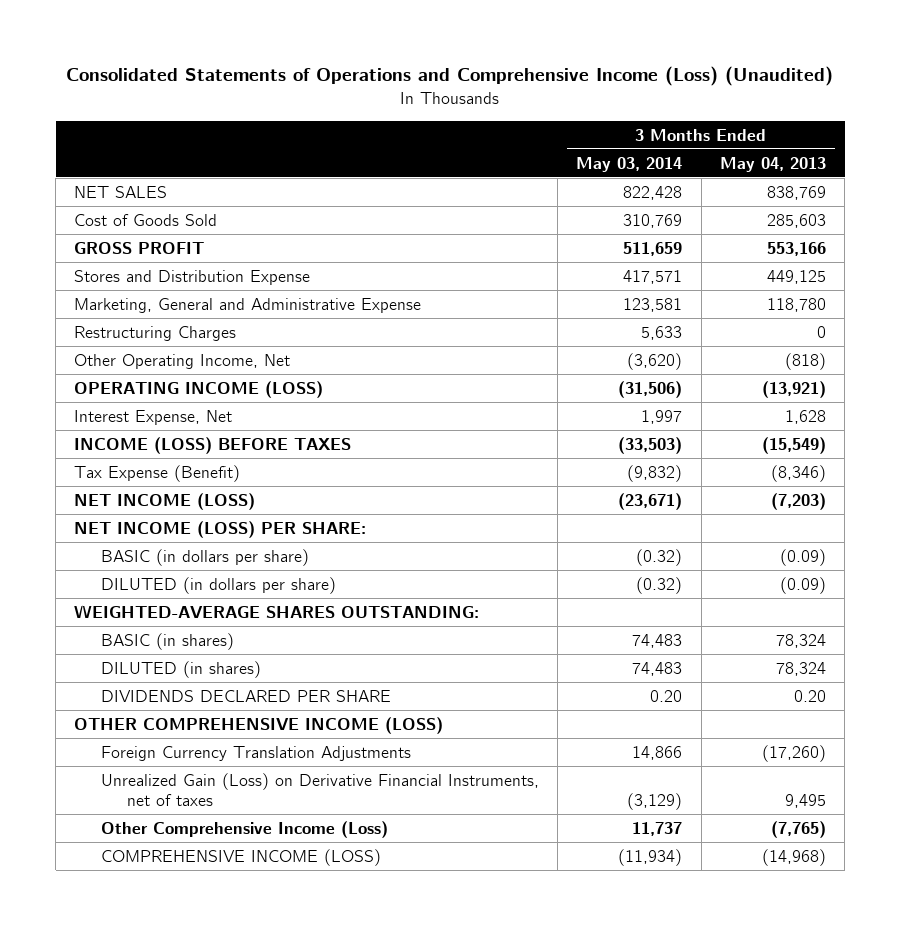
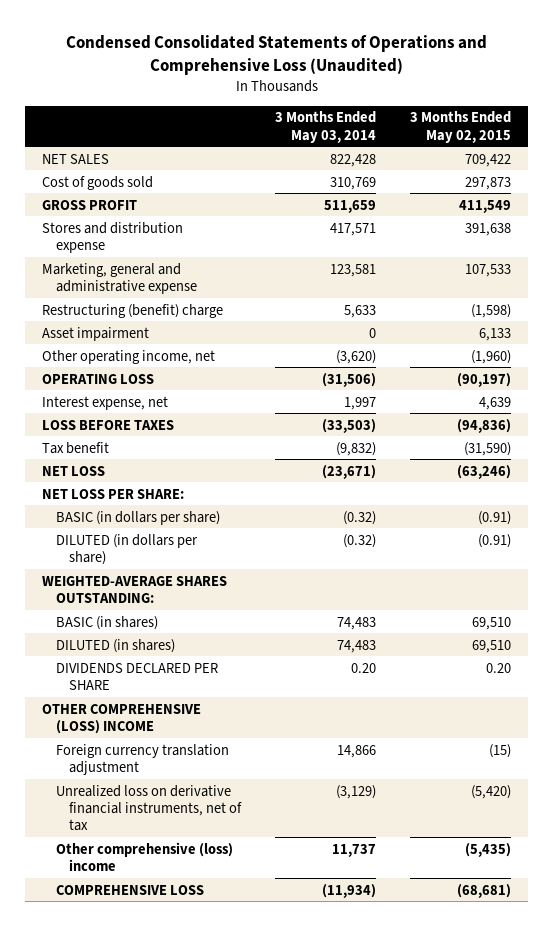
- Consolidated Statements of Operations and Comprehensive Income (Loss) (Unaudited)
+ Condensed Consolidated Statements of Operations and Comprehensive Loss (Unaudited)
- | 3 Months Ended May 03, 2014 | 3 Months Ended May 04, 2013
+ | 3 Months Ended May 03, 2014 | 3 Months Ended May 02, 2015
- Cost of Goods Sold | 310,769 | 285,603
+ Cost of goods sold | 310,769 | 297,873
- Stores and Distribution Expense | 417,571 | 449,125
- Marketing, General and Administrative Expense | 123,581 | 118,780
- Restructuring Charges | 5,633 | 0
- Other Operating Income, Net | (3,620) | (818)
- OPERATING INCOME (LOSS) | (31,506) | (13,921)
- Interest Expense, Net | 1,997 | 1,628
- INCOME (LOSS) BEFORE TAXES | (33,503) | (15,549)
- Tax Expense (Benefit) | (9,832) | (8,346)
- NET INCOME (LOSS) | (23,671) | (7,203)
- NET INCOME (LOSS) PER SHARE:
+ Stores and distribution expense | 417,571 | 391,638
+ Marketing, general and administrative expense | 123,581 | 107,533
+ Restructuring (benefit) charge | 5,633 | (1,598)
+ Asset impairment | 0 | 6,133
+ Other operating income, net | (3,620) | (1,960)
+ OPERATING LOSS | (31,506) | (90,197)
+ Interest expense, net | 1,997 | 4,639
+ LOSS BEFORE TAXES | (33,503) | (94,836)
+ Tax benefit | (9,832) | (31,590)
+ NET LOSS | (23,671) | (63,246)
+ NET LOSS PER SHARE:
- OTHER COMPREHENSIVE INCOME (LOSS)
- Foreign Currency Translation Adjustments | 14,866 | (17,260)
- Unrealized Gain (Loss) on Derivative Financial Instruments, net of taxes | (3,129) | 9,495
- Other Comprehensive Income (Loss) | 11,737 | (7,765)
- COMPREHENSIVE INCOME (LOSS) | (11,934) | (14,968)
+ OTHER COMPREHENSIVE (LOSS) INCOME
+ Foreign currency translation adjustment | 14,866 | (15)
+ Unrealized loss on derivative financial instruments, net of tax | (3,129) | (5,420)
+ Other comprehensive (loss) income | 11,737 | (5,435)
+ COMPREHENSIVE LOSS | (11,934) | (68,681)

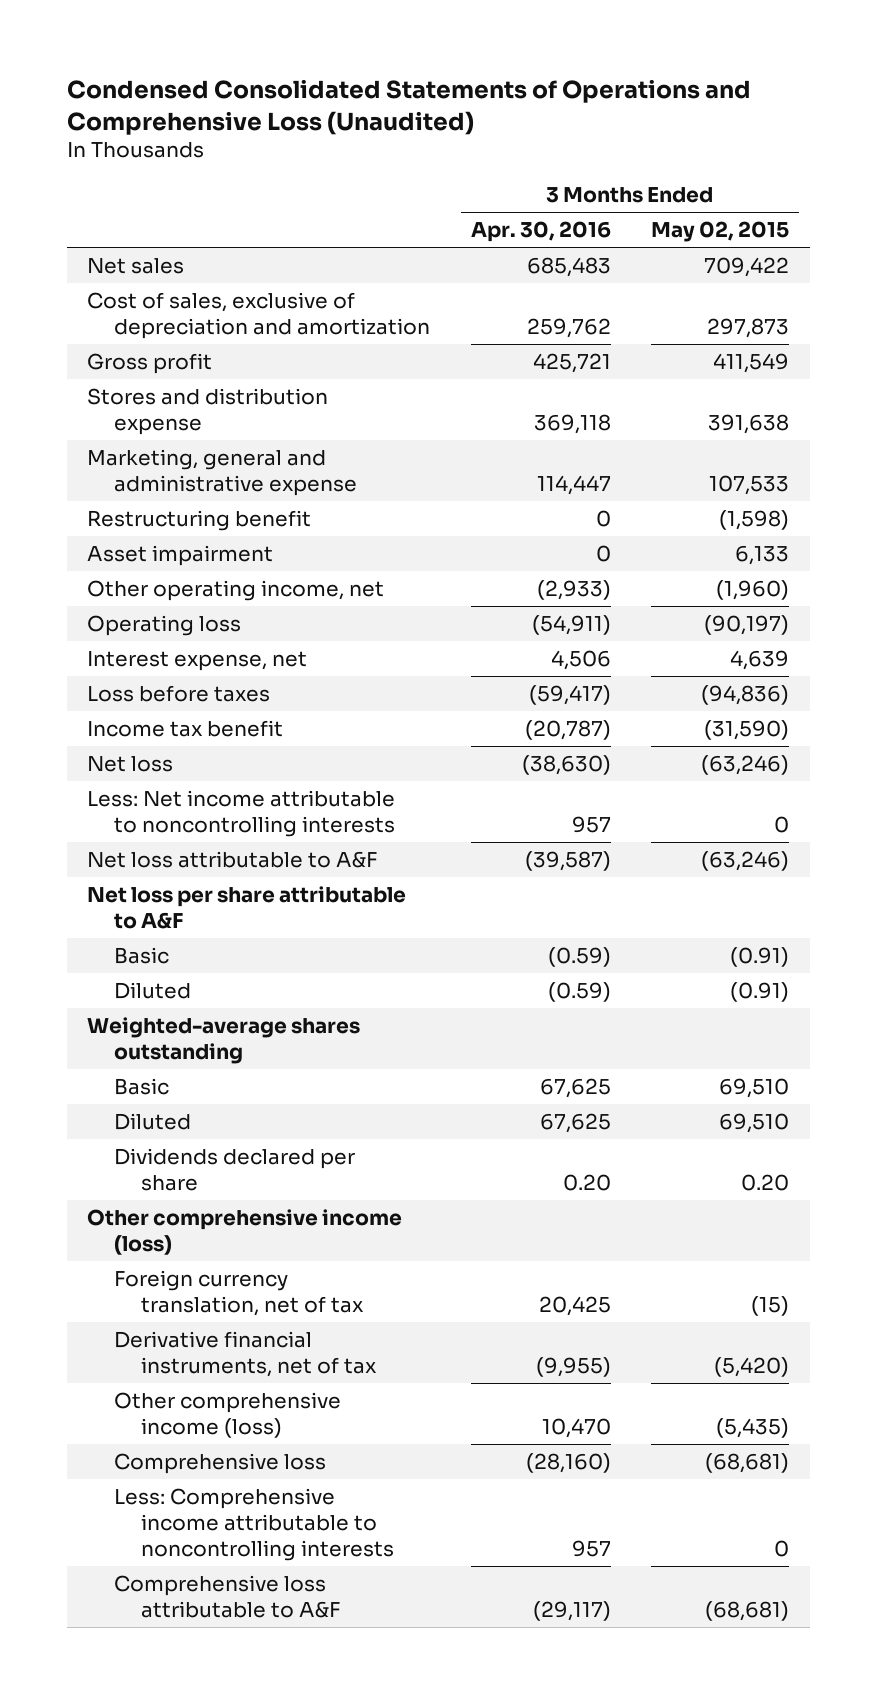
- | 3 Months Ended May 03, 2014 | 3 Months Ended May 02, 2015
+ | 3 Months Ended Apr. 30, 2016 | 3 Months Ended May 02, 2015
- NET SALES | 822,428 | 709,422
- Cost of goods sold | 310,769 | 297,873
- GROSS PROFIT | 511,659 | 411,549
+ Net sales | 685,483 | 709,422
+ Cost of sales, exclusive of depreciation and amortization | 259,762 | 297,873
+ Gross profit | 425,721 | 411,549
- Restructuring (benefit) charge | 5,633 | (1,598)
+ Restructuring benefit | 0 | (1,598)
- OPERATING LOSS | (31,506) | (90,197)
+ Operating loss | (54,911) | (90,197)
- LOSS BEFORE TAXES | (33,503) | (94,836)
- Tax benefit | (9,832) | (31,590)
- NET LOSS | (23,671) | (63,246)
- NET LOSS PER SHARE:
- BASIC (in dollars per share) | (0.32) | (0.91)
- DILUTED (in dollars per share) | (0.32) | (0.91)
- WEIGHTED-AVERAGE SHARES OUTSTANDING:
- BASIC (in shares) | 74,483 | 69,510
- DILUTED (in shares) | 74,483 | 69,510
- DIVIDENDS DECLARED PER SHARE | 0.20 | 0.20
- OTHER COMPREHENSIVE (LOSS) INCOME
- Foreign currency translation adjustment | 14,866 | (15)
- Unrealized loss on derivative financial instruments, net of tax | (3,129) | (5,420)
- Other comprehensive (loss) income | 11,737 | (5,435)
- COMPREHENSIVE LOSS | (11,934) | (68,681)
+ Loss before taxes | (59,417) | (94,836)
+ Income tax benefit | (20,787) | (31,590)
+ Net loss | (38,630) | (63,246)
+ Less: Net income attributable to noncontrolling interests | 957 | 0
+ Net loss attributable to A&F | (39,587) | (63,246)
+ Net loss per share attributable to A&F
+ Basic | (0.59) | (0.91)
+ Diluted | (0.59) | (0.91)
+ Weighted-average shares outstanding
+ Basic | 67,625 | 69,510
+ Diluted | 67,625 | 69,510
+ Dividends declared per share | 0.20 | 0.20
+ Other comprehensive income (loss)
+ Foreign currency translation, net of tax | 20,425 | (15)
+ Derivative financial instruments, net of tax | (9,955) | (5,420)
+ Other comprehensive income (loss) | 10,470 | (5,435)
+ Comprehensive loss | (28,160) | (68,681)
+ Less: Comprehensive income attributable to noncontrolling interests | 957 | 0
+ Comprehensive loss attributable to A&F | (29,117) | (68,681)

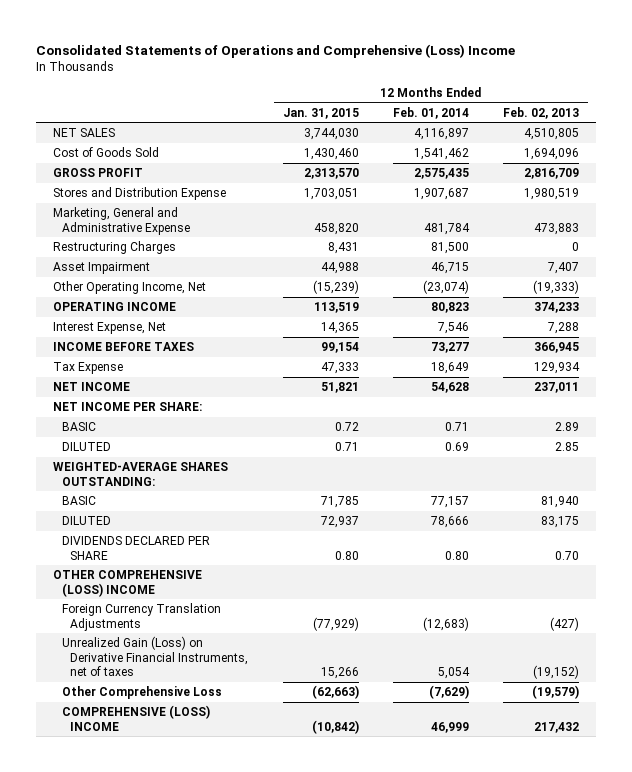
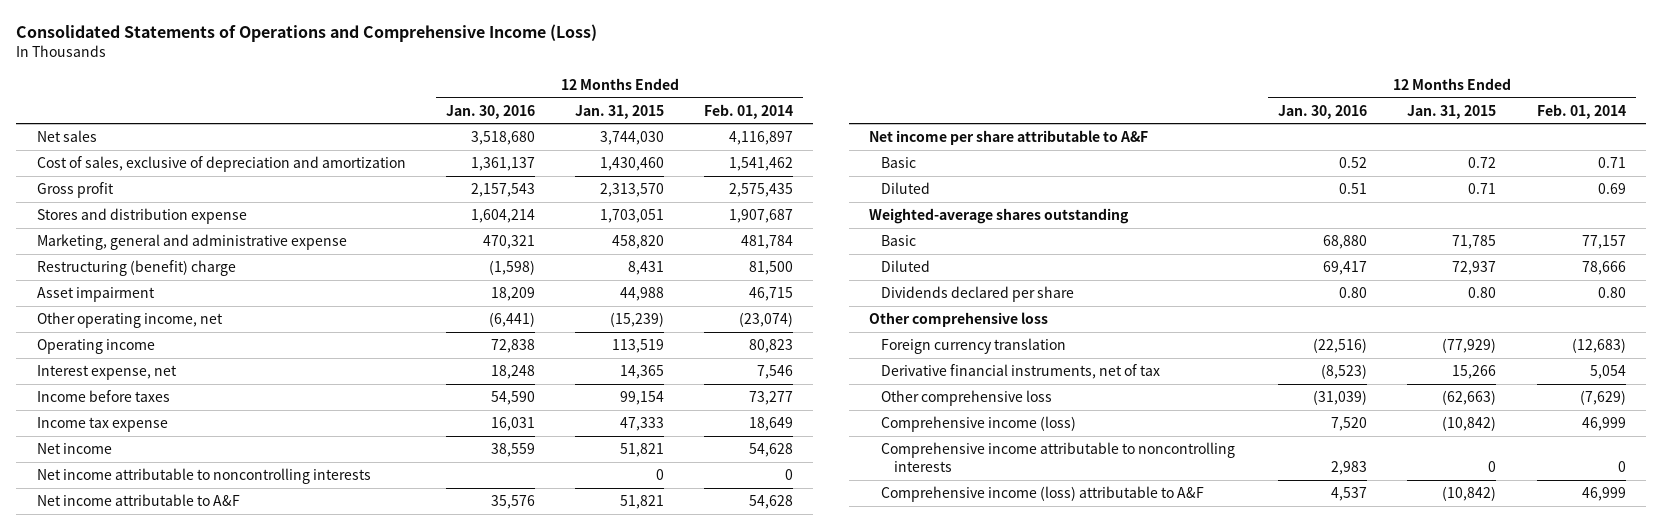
- Consolidated Statements of Operations and Comprehensive (Loss) Income
+ Consolidated Statements of Operations and Comprehensive Income (Loss)
- | 12 Months Ended Jan. 31, 2015 | 12 Months Ended Feb. 01, 2014 | 12 Months Ended Feb. 02, 2013
+ | 12 Months Ended Jan. 30, 2016 | 12 Months Ended Jan. 31, 2015 | 12 Months Ended Feb. 01, 2014
- NET SALES | 3,744,030 | 4,116,897 | 4,510,805
- Cost of Goods Sold | 1,430,460 | 1,541,462 | 1,694,096
- GROSS PROFIT | 2,313,570 | 2,575,435 | 2,816,709
- Stores and Distribution Expense | 1,703,051 | 1,907,687 | 1,980,519
- Marketing, General and Administrative Expense | 458,820 | 481,784 | 473,883
- Restructuring Charges | 8,431 | 81,500 | 0
- Asset Impairment | 44,988 | 46,715 | 7,407
- Other Operating Income, Net | (15,239) | (23,074) | (19,333)
- OPERATING INCOME | 113,519 | 80,823 | 374,233
- Interest Expense, Net | 14,365 | 7,546 | 7,288
- INCOME BEFORE TAXES | 99,154 | 73,277 | 366,945
- Tax Expense | 47,333 | 18,649 | 129,934
- NET INCOME | 51,821 | 54,628 | 237,011
- NET INCOME PER SHARE:
- BASIC | 0.72 | 0.71 | 2.89
- DILUTED | 0.71 | 0.69 | 2.85
- WEIGHTED-AVERAGE SHARES OUTSTANDING:
- BASIC | 71,785 | 77,157 | 81,940
- DILUTED | 72,937 | 78,666 | 83,175
- DIVIDENDS DECLARED PER SHARE | 0.80 | 0.80 | 0.70
- OTHER COMPREHENSIVE (LOSS) INCOME
- Foreign Currency Translation Adjustments | (77,929) | (12,683) | (427)
- Unrealized Gain (Loss) on Derivative Financial Instruments, net of taxes | 15,266 | 5,054 | (19,152)
- Other Comprehensive Loss | (62,663) | (7,629) | (19,579)
- COMPREHENSIVE (LOSS) INCOME | (10,842) | 46,999 | 217,432
+ Net sales | 3,518,680 | 3,744,030 | 4,116,897
+ Cost of sales, exclusive of depreciation and amortization | 1,361,137 | 1,430,460 | 1,541,462
+ Gross profit | 2,157,543 | 2,313,570 | 2,575,435
+ Stores and distribution expense | 1,604,214 | 1,703,051 | 1,907,687
+ Marketing, general and administrative expense | 470,321 | 458,820 | 481,784
+ Restructuring (benefit) charge | (1,598) | 8,431 | 81,500
+ Asset impairment | 18,209 | 44,988 | 46,715
+ Other operating income, net | (6,441) | (15,239) | (23,074)
+ Operating income | 72,838 | 113,519 | 80,823
+ Interest expense, net | 18,248 | 14,365 | 7,546
+ Income before taxes | 54,590 | 99,154 | 73,277
+ Income tax expense | 16,031 | 47,333 | 18,649
+ Net income | 38,559 | 51,821 | 54,628
+ Net income attributable to noncontrolling interests | | 0 | 0
+ Net income attributable to A&F | 35,576 | 51,821 | 54,628
+ Net income per share attributable to A&F
+ Basic | 0.52 | 0.72 | 0.71
+ Diluted | 0.51 | 0.71 | 0.69
+ Weighted-average shares outstanding
+ Basic | 68,880 | 71,785 | 77,157
+ Diluted | 69,417 | 72,937 | 78,666
+ Dividends declared per share | 0.80 | 0.80 | 0.80
+ Other comprehensive loss
+ Foreign currency translation | (22,516) | (77,929) | (12,683)
+ Derivative financial instruments, net of tax | (8,523) | 15,266 | 5,054
+ Other comprehensive loss | (31,039) | (62,663) | (7,629)
+ Comprehensive income (loss) | 7,520 | (10,842) | 46,999
+ Comprehensive income attributable to noncontrolling interests | 2,983 | 0 | 0
+ Comprehensive income (loss) attributable to A&F | 4,537 | (10,842) | 46,999

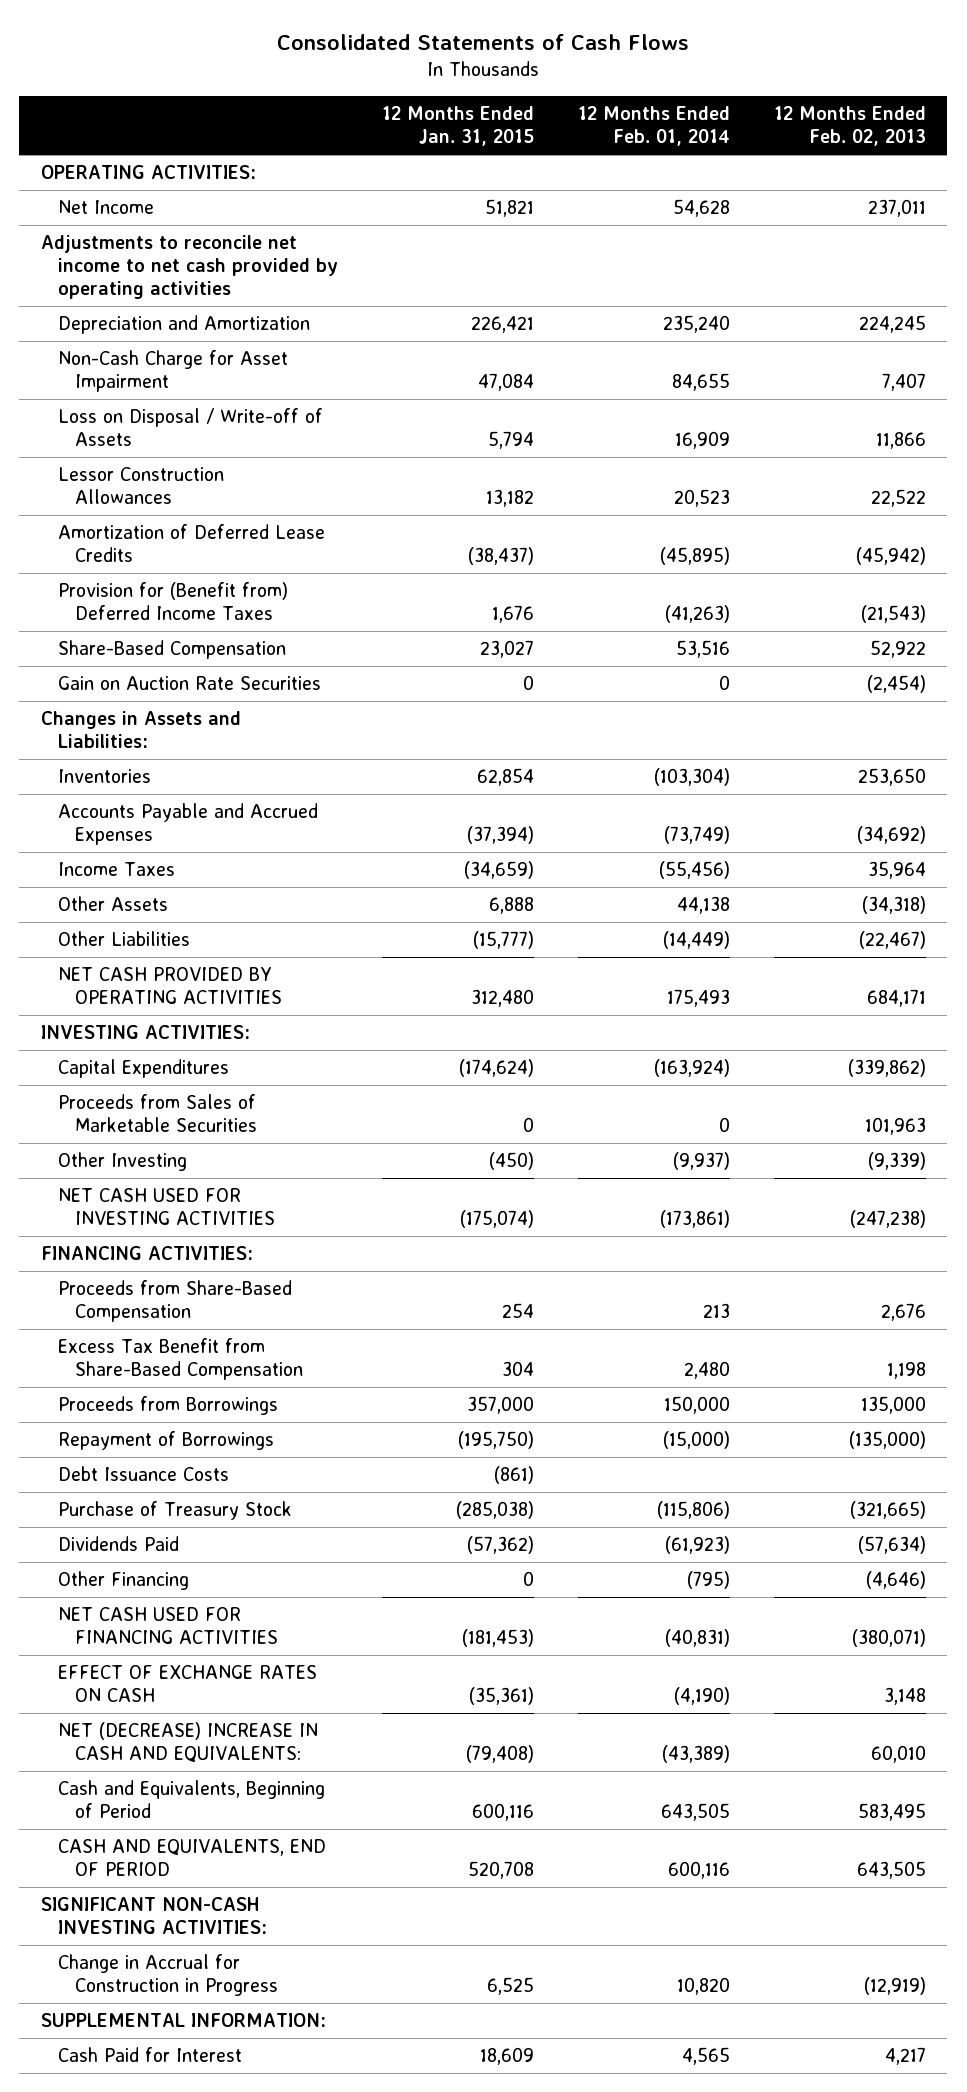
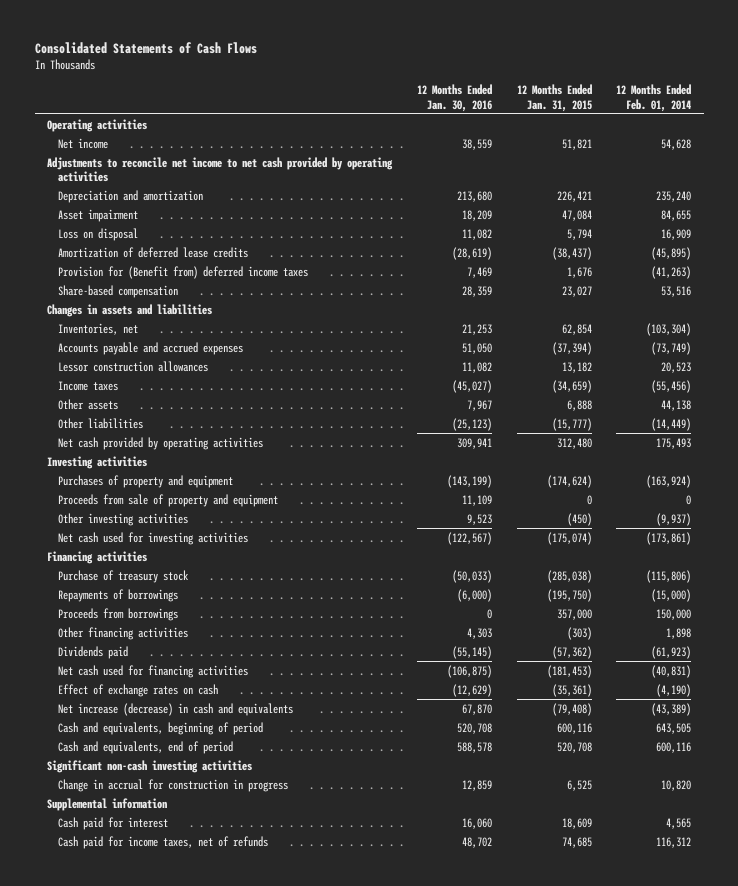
- | 12 Months Ended Jan. 31, 2015 | 12 Months Ended Feb. 01, 2014 | 12 Months Ended Feb. 02, 2013
+ | 12 Months Ended Jan. 30, 2016 | 12 Months Ended Jan. 31, 2015 | 12 Months Ended Feb. 01, 2014
- OPERATING ACTIVITIES:
- Net Income | 51,821 | 54,628 | 237,011
+ Operating activities
+ Net income | 38,559 | 51,821 | 54,628
- Depreciation and Amortization | 226,421 | 235,240 | 224,245
- Non-Cash Charge for Asset Impairment | 47,084 | 84,655 | 7,407
- Loss on Disposal / Write-off of Assets | 5,794 | 16,909 | 11,866
- Lessor Construction Allowances | 13,182 | 20,523 | 22,522
- Amortization of Deferred Lease Credits | (38,437) | (45,895) | (45,942)
- Provision for (Benefit from) Deferred Income Taxes | 1,676 | (41,263) | (21,543)
- Share-Based Compensation | 23,027 | 53,516 | 52,922
- Gain on Auction Rate Securities | 0 | 0 | (2,454)
- Changes in Assets and Liabilities:
- Inventories | 62,854 | (103,304) | 253,650
- Accounts Payable and Accrued Expenses | (37,394) | (73,749) | (34,692)
- Income Taxes | (34,659) | (55,456) | 35,964
- Other Assets | 6,888 | 44,138 | (34,318)
- Other Liabilities | (15,777) | (14,449) | (22,467)
- NET CASH PROVIDED BY OPERATING ACTIVITIES | 312,480 | 175,493 | 684,171
- INVESTING ACTIVITIES:
- Capital Expenditures | (174,624) | (163,924) | (339,862)
- Proceeds from Sales of Marketable Securities | 0 | 0 | 101,963
- Other Investing | (450) | (9,937) | (9,339)
- NET CASH USED FOR INVESTING ACTIVITIES | (175,074) | (173,861) | (247,238)
- FINANCING ACTIVITIES:
- Proceeds from Share-Based Compensation | 254 | 213 | 2,676
- Excess Tax Benefit from Share-Based Compensation | 304 | 2,480 | 1,198
- Proceeds from Borrowings | 357,000 | 150,000 | 135,000
- Repayment of Borrowings | (195,750) | (15,000) | (135,000)
- Debt Issuance Costs | (861) | |
- Purchase of Treasury Stock | (285,038) | (115,806) | (321,665)
- Dividends Paid | (57,362) | (61,923) | (57,634)
- Other Financing | 0 | (795) | (4,646)
- NET CASH USED FOR FINANCING ACTIVITIES | (181,453) | (40,831) | (380,071)
- EFFECT OF EXCHANGE RATES ON CASH | (35,361) | (4,190) | 3,148
- NET (DECREASE) INCREASE IN CASH AND EQUIVALENTS: | (79,408) | (43,389) | 60,010
- Cash and Equivalents, Beginning of Period | 600,116 | 643,505 | 583,495
- CASH AND EQUIVALENTS, END OF PERIOD | 520,708 | 600,116 | 643,505
- SIGNIFICANT NON-CASH INVESTING ACTIVITIES:
- Change in Accrual for Construction in Progress | 6,525 | 10,820 | (12,919)
- SUPPLEMENTAL INFORMATION:
- Cash Paid for Interest | 18,609 | 4,565 | 4,217
+ Depreciation and amortization | 213,680 | 226,421 | 235,240
+ Asset impairment | 18,209 | 47,084 | 84,655
+ Loss on disposal | 11,082 | 5,794 | 16,909
+ Amortization of deferred lease credits | (28,619) | (38,437) | (45,895)
+ Provision for (Benefit from) deferred income taxes | 7,469 | 1,676 | (41,263)
+ Share-based compensation | 28,359 | 23,027 | 53,516
+ Changes in assets and liabilities
+ Inventories, net | 21,253 | 62,854 | (103,304)
+ Accounts payable and accrued expenses | 51,050 | (37,394) | (73,749)
+ Lessor construction allowances | 11,082 | 13,182 | 20,523
+ Income taxes | (45,027) | (34,659) | (55,456)
+ Other assets | 7,967 | 6,888 | 44,138
+ Other liabilities | (25,123) | (15,777) | (14,449)
+ Net cash provided by operating activities | 309,941 | 312,480 | 175,493
+ Investing activities
+ Purchases of property and equipment | (143,199) | (174,624) | (163,924)
+ Proceeds from sale of property and equipment | 11,109 | 0 | 0
+ Other investing activities | 9,523 | (450) | (9,937)
+ Net cash used for investing activities | (122,567) | (175,074) | (173,861)
+ Financing activities
+ Purchase of treasury stock | (50,033) | (285,038) | (115,806)
+ Repayments of borrowings | (6,000) | (195,750) | (15,000)
+ Proceeds from borrowings | 0 | 357,000 | 150,000
+ Other financing activities | 4,303 | (303) | 1,898
+ Dividends paid | (55,145) | (57,362) | (61,923)
+ Net cash used for financing activities | (106,875) | (181,453) | (40,831)
+ Effect of exchange rates on cash | (12,629) | (35,361) | (4,190)
+ Net increase (decrease) in cash and equivalents | 67,870 | (79,408) | (43,389)
+ Cash and equivalents, beginning of period | 520,708 | 600,116 | 643,505
+ Cash and equivalents, end of period | 588,578 | 520,708 | 600,116
+ Significant non-cash investing activities
+ Change in accrual for construction in progress | 12,859 | 6,525 | 10,820
+ Supplemental information
+ Cash paid for interest | 16,060 | 18,609 | 4,565
+ Cash paid for income taxes, net of refunds | 48,702 | 74,685 | 116,312

